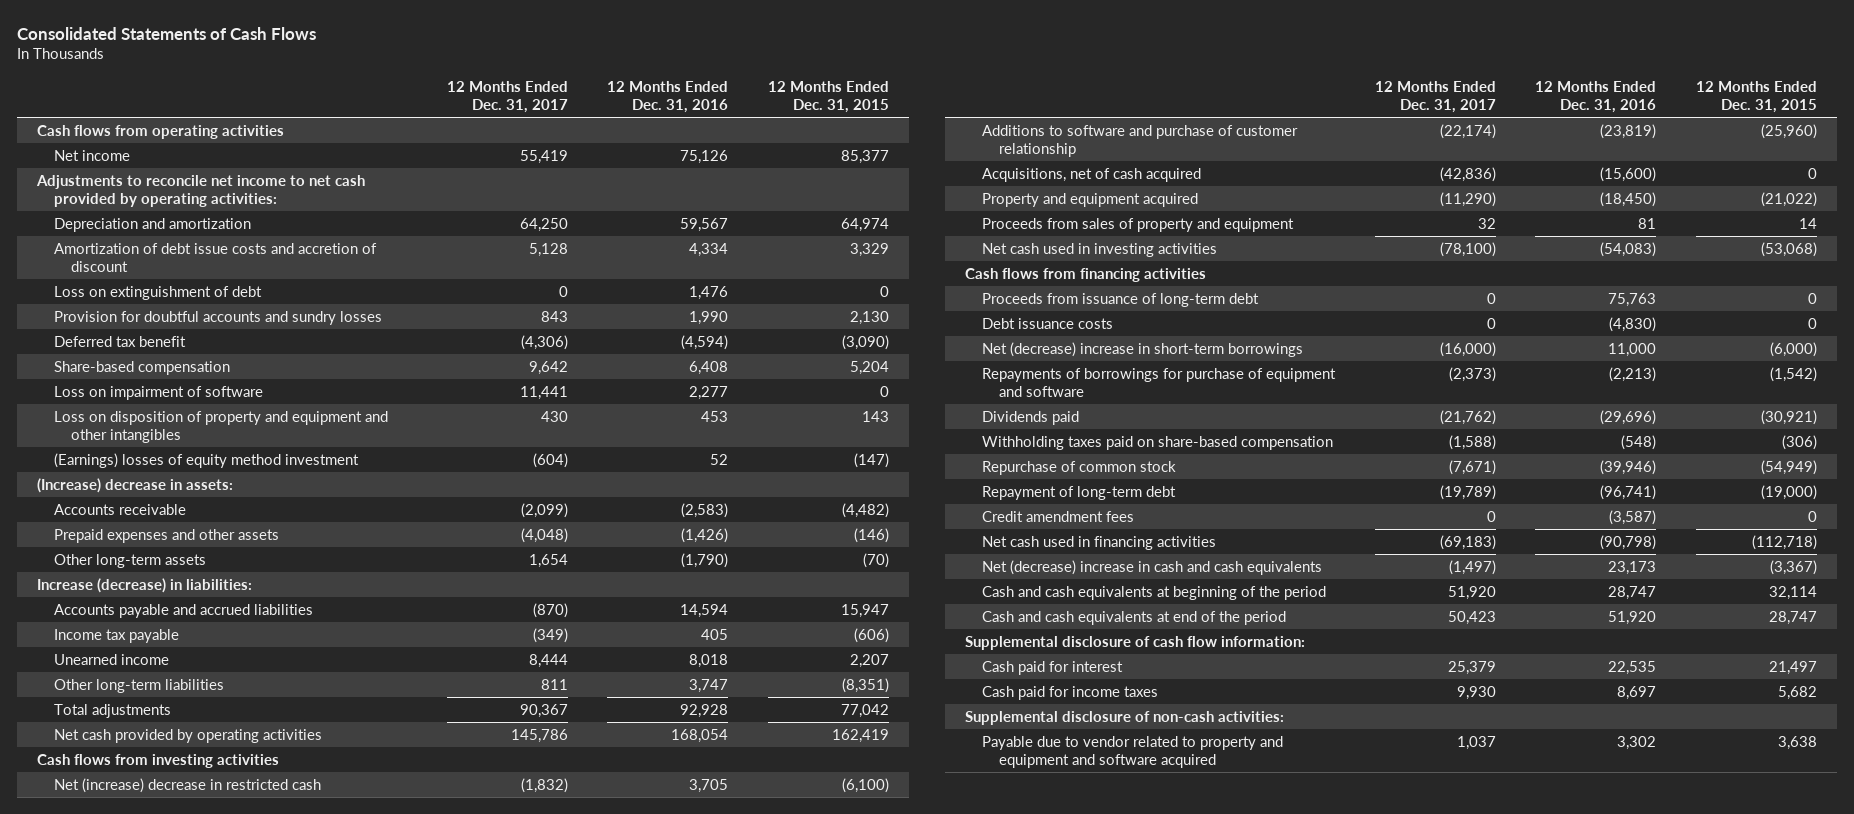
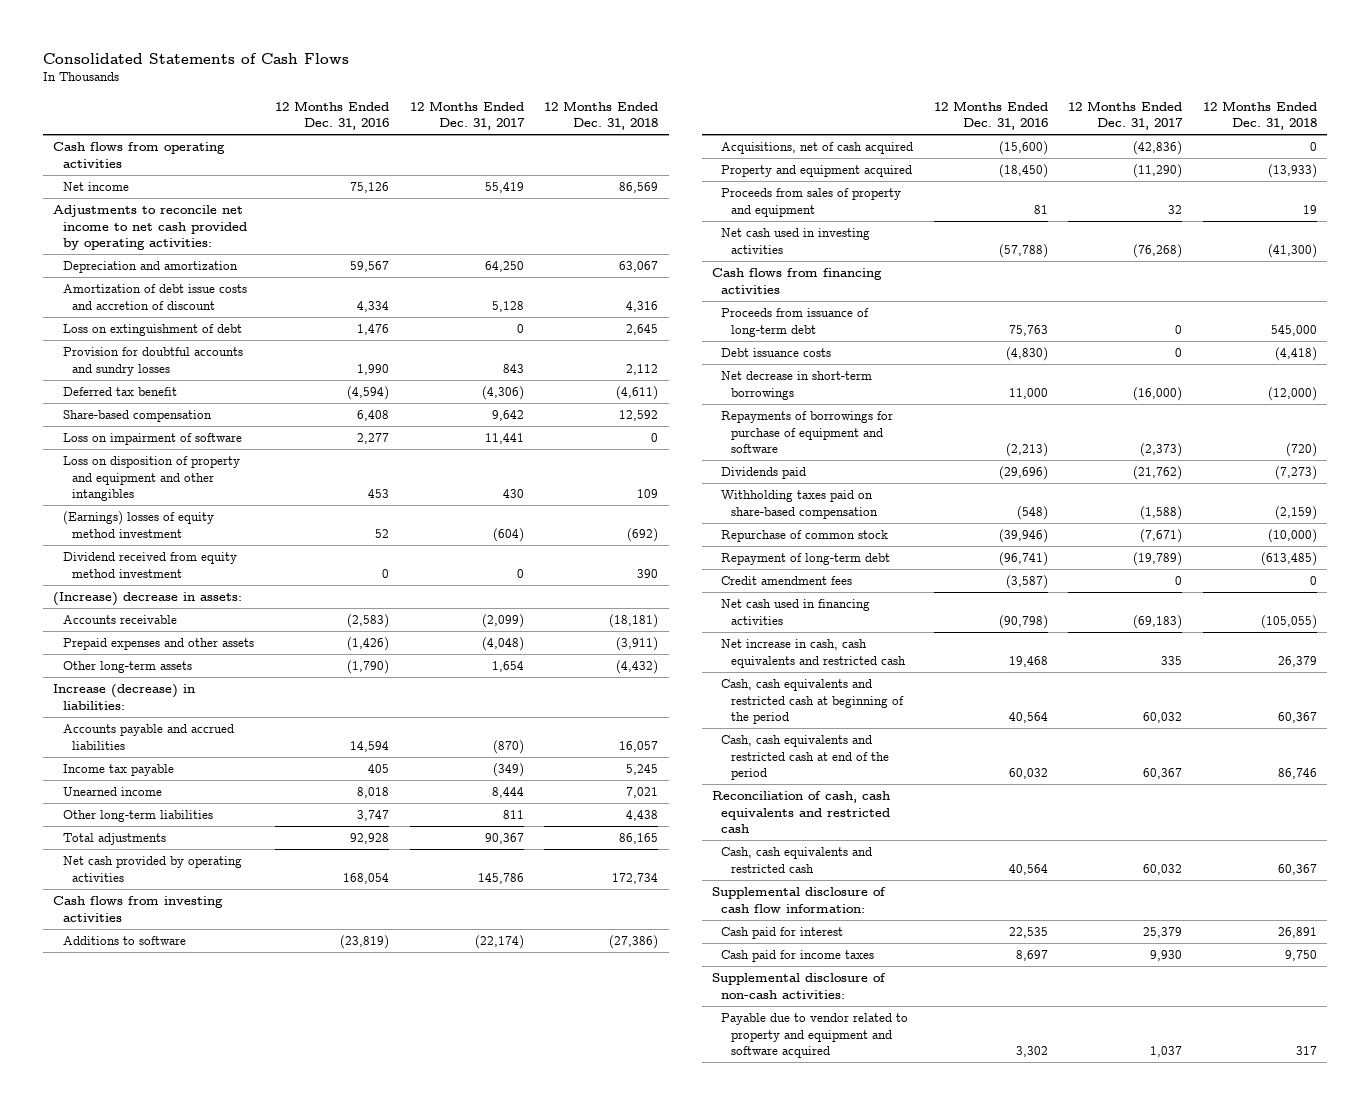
- | 12 Months Ended Dec. 31, 2017 | 12 Months Ended Dec. 31, 2016 | 12 Months Ended Dec. 31, 2015
+ | 12 Months Ended Dec. 31, 2016 | 12 Months Ended Dec. 31, 2017 | 12 Months Ended Dec. 31, 2018
+ Dividend received from equity method investment | 0 | 0 | 390
- Net (increase) decrease in restricted cash | (1,832) | 3,705 | (6,100)
- Additions to software and purchase of customer relationship | (22,174) | (23,819) | (25,960)
+ Additions to software | (23,819) | (22,174) | (27,386)
- Net cash used in investing activities | (78,100) | (54,083) | (53,068)
+ Net cash used in investing activities | (57,788) | (76,268) | (41,300)
- Net (decrease) increase in short-term borrowings | (16,000) | 11,000 | (6,000)
+ Net decrease in short-term borrowings | 11,000 | (16,000) | (12,000)
- Net (decrease) increase in cash and cash equivalents | (1,497) | 23,173 | (3,367)
- Cash and cash equivalents at beginning of the period | 51,920 | 28,747 | 32,114
- Cash and cash equivalents at end of the period | 50,423 | 51,920 | 28,747
+ Net increase in cash, cash equivalents and restricted cash | 19,468 | 335 | 26,379
+ Cash, cash equivalents and restricted cash at beginning of the period | 40,564 | 60,032 | 60,367
+ Cash, cash equivalents and restricted cash at end of the period | 60,032 | 60,367 | 86,746
+ Reconciliation of cash, cash equivalents and restricted cash
+ Cash, cash equivalents and restricted cash | 40,564 | 60,032 | 60,367

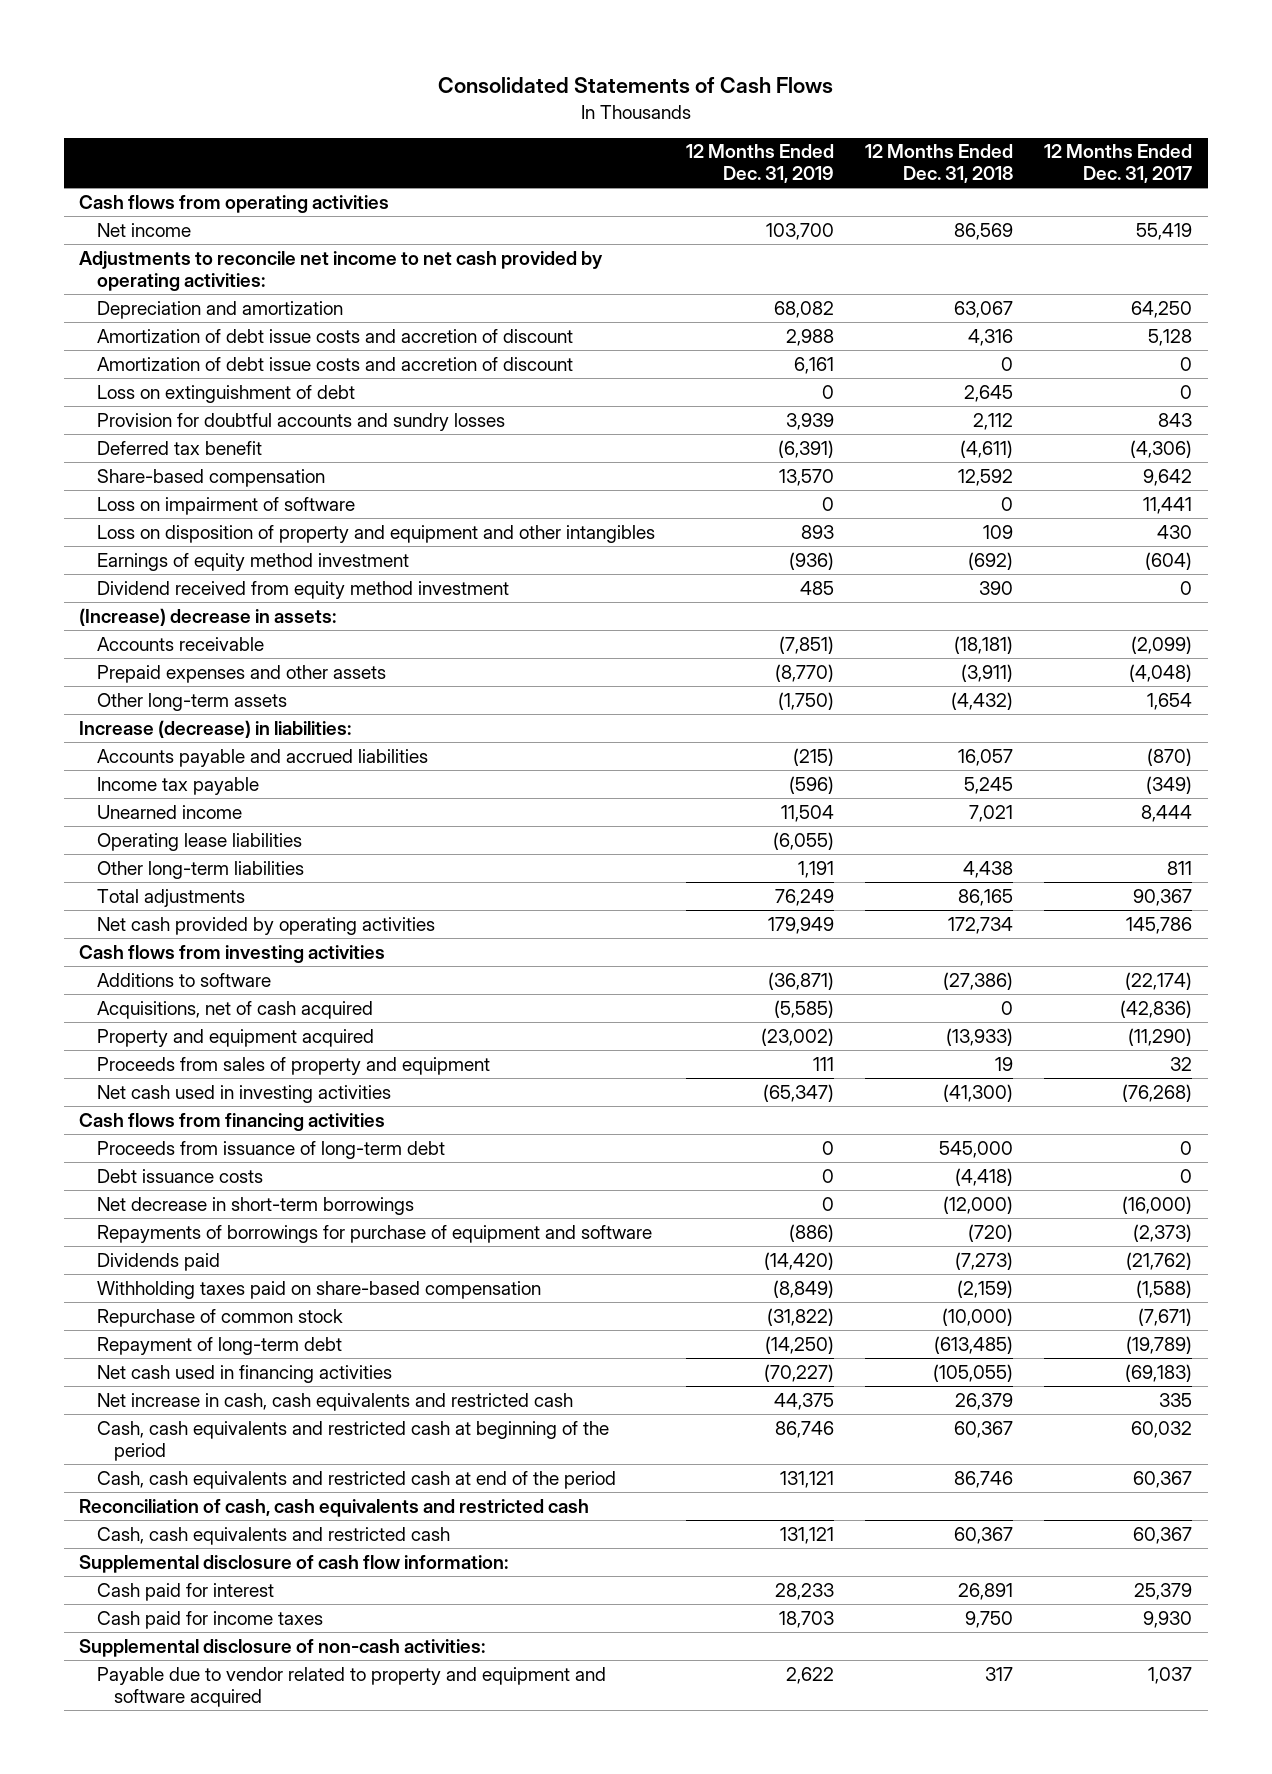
- | 12 Months Ended Dec. 31, 2016 | 12 Months Ended Dec. 31, 2017 | 12 Months Ended Dec. 31, 2018
+ | 12 Months Ended Dec. 31, 2019 | 12 Months Ended Dec. 31, 2018 | 12 Months Ended Dec. 31, 2017
+ Amortization of debt issue costs and accretion of discount | 6,161 | 0 | 0
- (Earnings) losses of equity method investment | 52 | (604) | (692)
+ Earnings of equity method investment | (936) | (692) | (604)
+ Operating lease liabilities | (6,055) | |
- Credit amendment fees | (3,587) | 0 | 0
- Cash, cash equivalents and restricted cash | 40,564 | 60,032 | 60,367
+ Cash, cash equivalents and restricted cash | 131,121 | 60,367 | 60,367

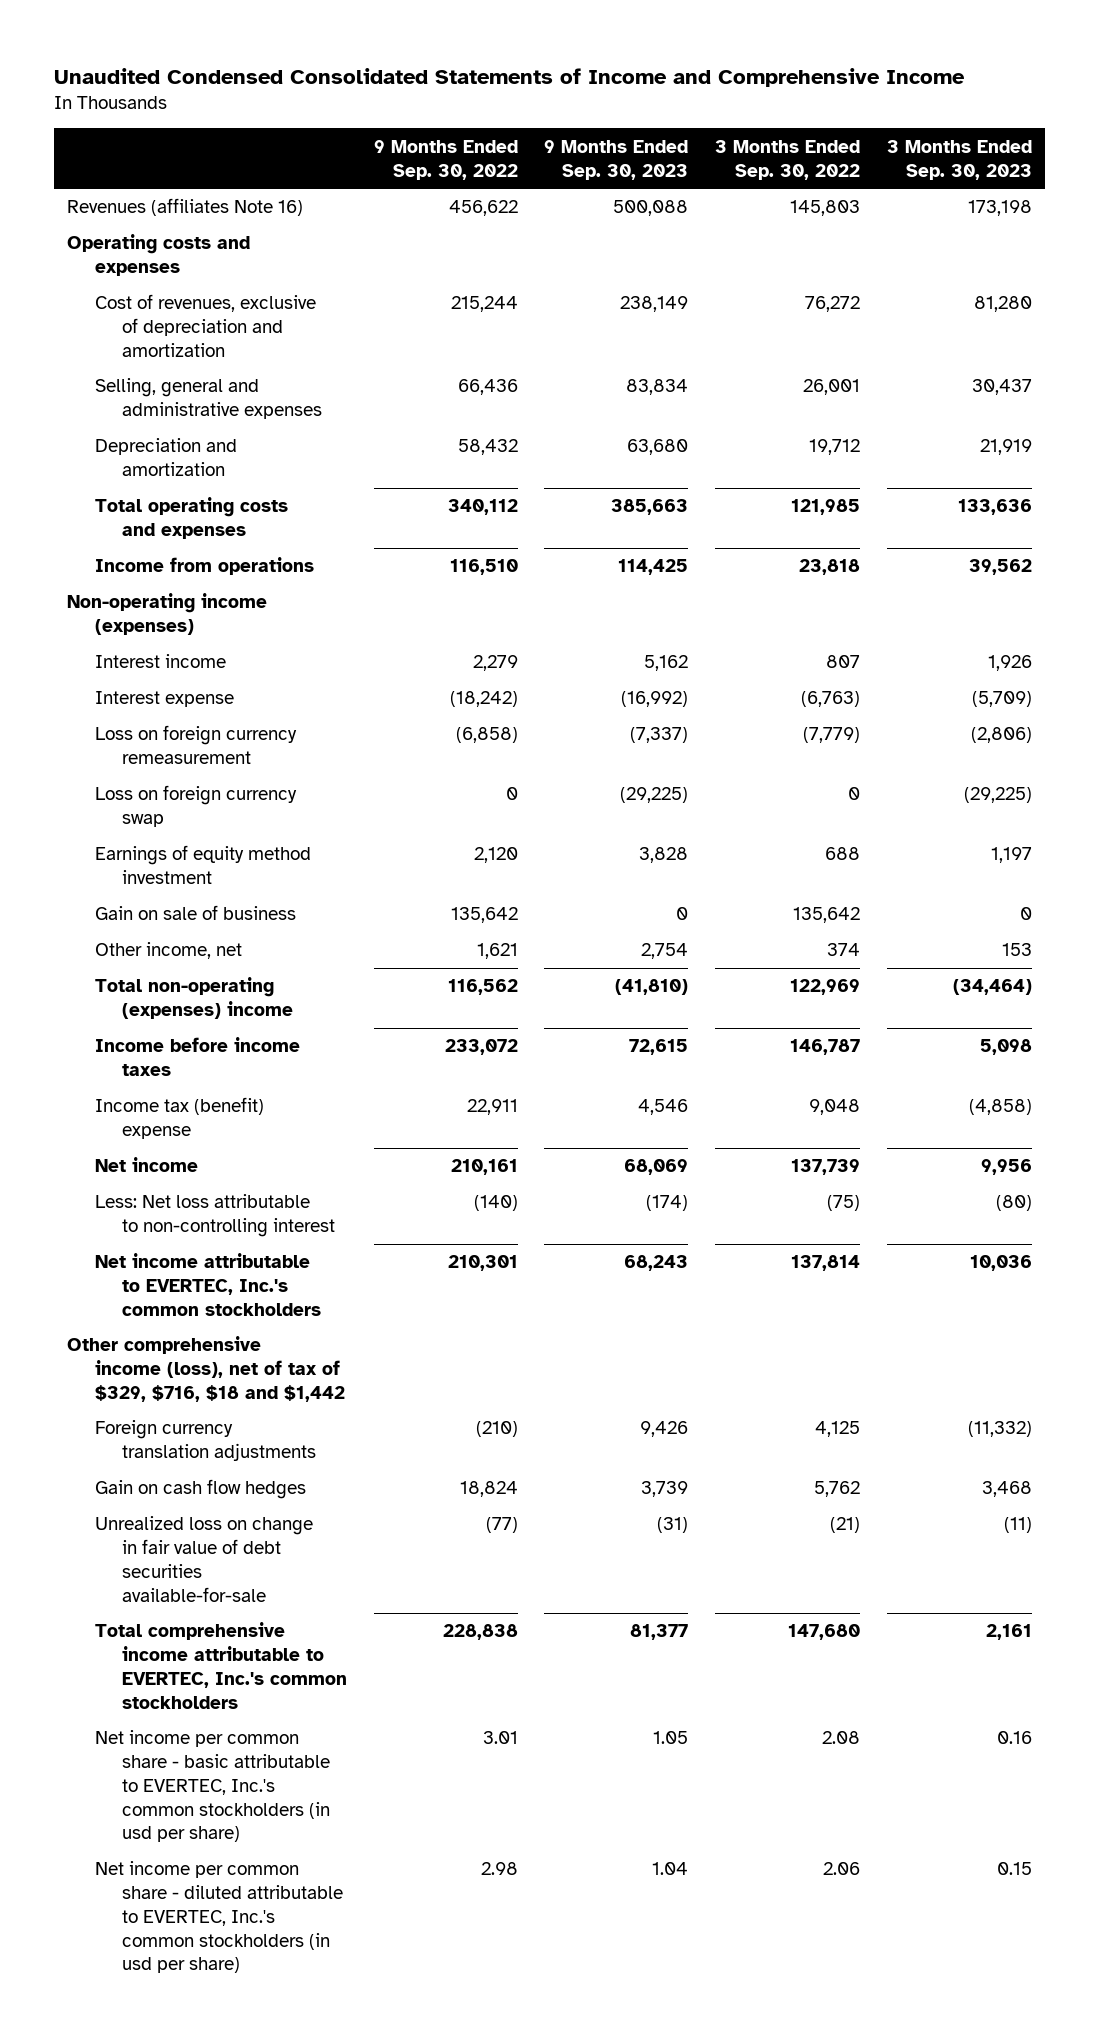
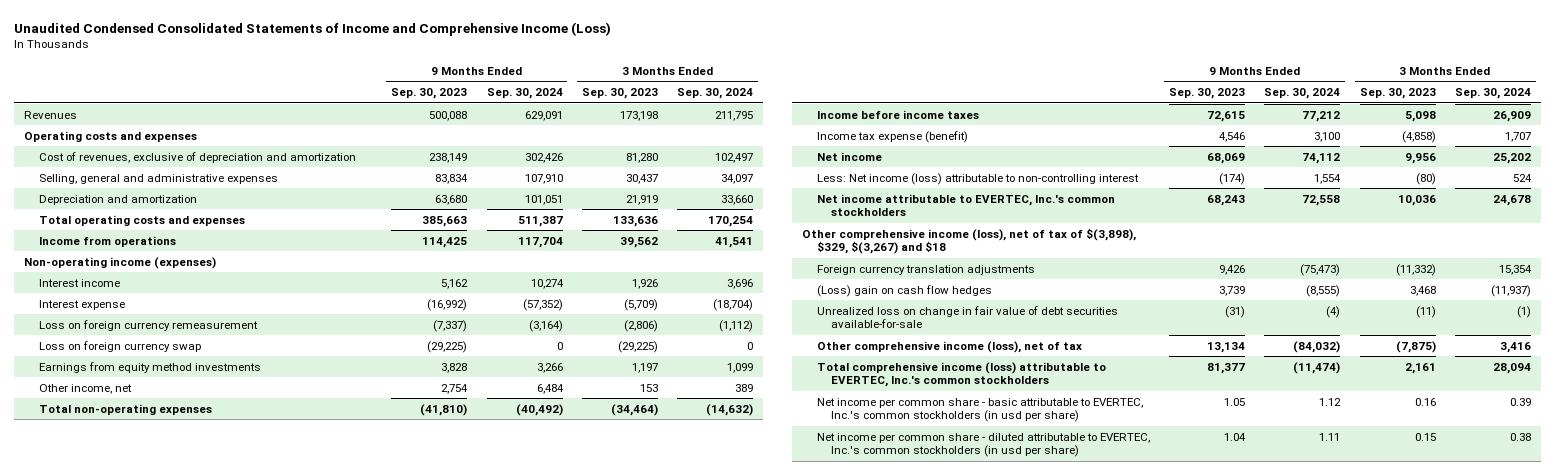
- Unaudited Condensed Consolidated Statements of Income and Comprehensive Income
+ Unaudited Condensed Consolidated Statements of Income and Comprehensive Income (Loss)
- | 9 Months Ended Sep. 30, 2022 | 9 Months Ended Sep. 30, 2023 | 3 Months Ended Sep. 30, 2022 | 3 Months Ended Sep. 30, 2023
+ | 9 Months Ended Sep. 30, 2023 | 9 Months Ended Sep. 30, 2024 | 3 Months Ended Sep. 30, 2023 | 3 Months Ended Sep. 30, 2024
- Revenues (affiliates Note 16) | 456,622 | 500,088 | 145,803 | 173,198
+ Revenues | 500,088 | 629,091 | 173,198 | 211,795
- Earnings of equity method investment | 2,120 | 3,828 | 688 | 1,197
- Gain on sale of business | 135,642 | 0 | 135,642 | 0
+ Earnings from equity method investments | 3,828 | 3,266 | 1,197 | 1,099
- Total non-operating (expenses) income | 116,562 | (41,810) | 122,969 | (34,464)
+ Total non-operating expenses | (41,810) | (40,492) | (34,464) | (14,632)
- Income tax (benefit) expense | 22,911 | 4,546 | 9,048 | (4,858)
+ Income tax expense (benefit) | 4,546 | 3,100 | (4,858) | 1,707
- Less: Net loss attributable to non-controlling interest | (140) | (174) | (75) | (80)
+ Less: Net income (loss) attributable to non-controlling interest | (174) | 1,554 | (80) | 524
- Other comprehensive income (loss), net of tax of $329, $716, $18 and $1,442
+ Other comprehensive income (loss), net of tax of $(3,898), $329, $(3,267) and $18
- Gain on cash flow hedges | 18,824 | 3,739 | 5,762 | 3,468
+ (Loss) gain on cash flow hedges | 3,739 | (8,555) | 3,468 | (11,937)
- Total comprehensive income attributable to EVERTEC, Inc.'s common stockholders | 228,838 | 81,377 | 147,680 | 2,161
+ Other comprehensive income (loss), net of tax | 13,134 | (84,032) | (7,875) | 3,416
+ Total comprehensive income (loss) attributable to EVERTEC, Inc.'s common stockholders | 81,377 | (11,474) | 2,161 | 28,094

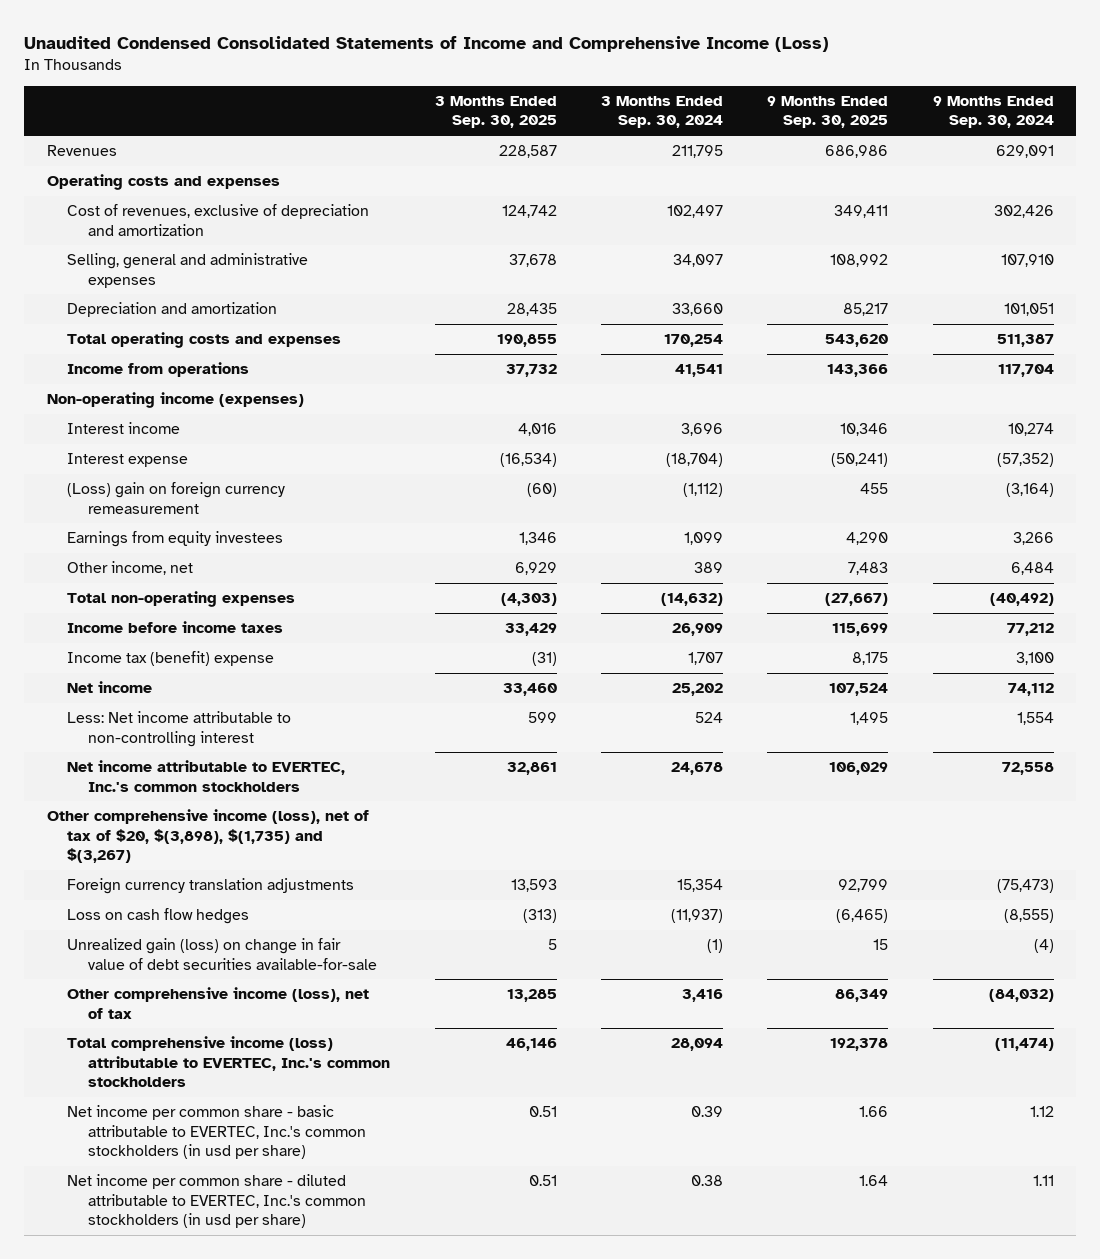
- | 9 Months Ended Sep. 30, 2023 | 9 Months Ended Sep. 30, 2024 | 3 Months Ended Sep. 30, 2023 | 3 Months Ended Sep. 30, 2024
+ | 3 Months Ended Sep. 30, 2025 | 3 Months Ended Sep. 30, 2024 | 9 Months Ended Sep. 30, 2025 | 9 Months Ended Sep. 30, 2024
- Loss on foreign currency remeasurement | (7,337) | (3,164) | (2,806) | (1,112)
- Loss on foreign currency swap | (29,225) | 0 | (29,225) | 0
- Earnings from equity method investments | 3,828 | 3,266 | 1,197 | 1,099
+ (Loss) gain on foreign currency remeasurement | (60) | (1,112) | 455 | (3,164)
+ Earnings from equity investees | 1,346 | 1,099 | 4,290 | 3,266
- Income tax expense (benefit) | 4,546 | 3,100 | (4,858) | 1,707
+ Income tax (benefit) expense | (31) | 1,707 | 8,175 | 3,100
- Less: Net income (loss) attributable to non-controlling interest | (174) | 1,554 | (80) | 524
+ Less: Net income attributable to non-controlling interest | 599 | 524 | 1,495 | 1,554
- Other comprehensive income (loss), net of tax of $(3,898), $329, $(3,267) and $18
+ Other comprehensive income (loss), net of tax of $20, $(3,898), $(1,735) and $(3,267)
- (Loss) gain on cash flow hedges | 3,739 | (8,555) | 3,468 | (11,937)
- Unrealized loss on change in fair value of debt securities available-for-sale | (31) | (4) | (11) | (1)
+ Loss on cash flow hedges | (313) | (11,937) | (6,465) | (8,555)
+ Unrealized gain (loss) on change in fair value of debt securities available-for-sale | 5 | (1) | 15 | (4)

